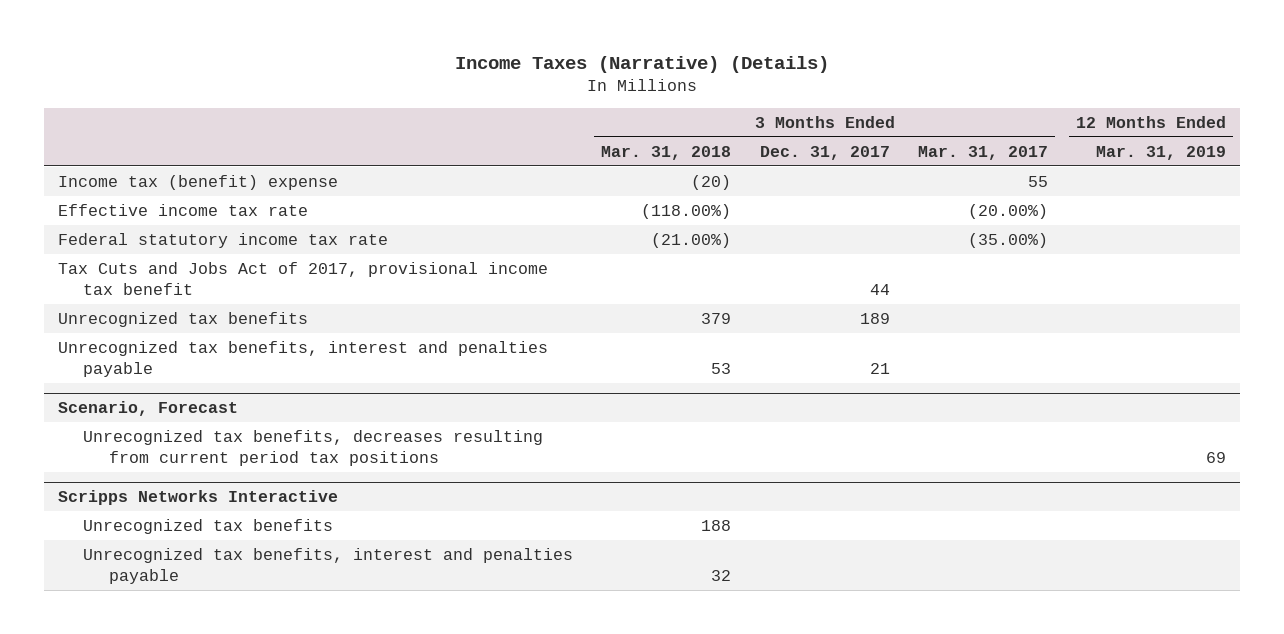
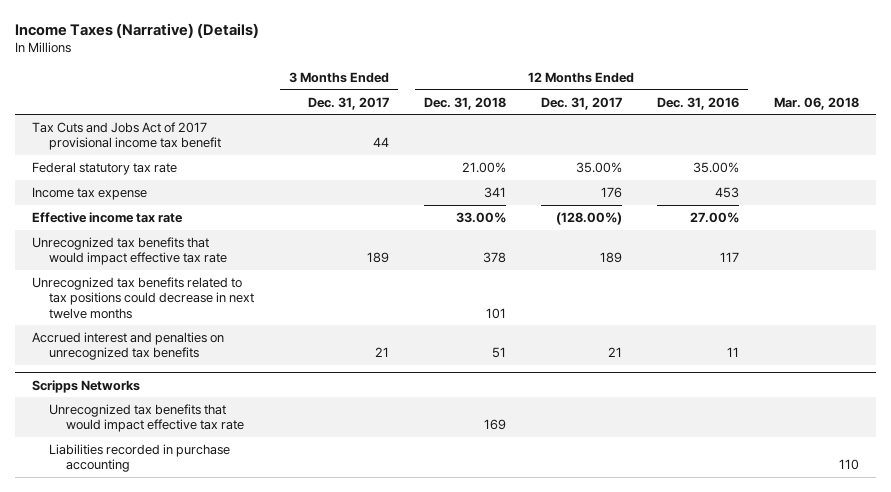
- | 3 Months Ended Mar. 31, 2018 | 3 Months Ended Dec. 31, 2017 | 3 Months Ended Mar. 31, 2017 | 12 Months Ended Mar. 31, 2019
+ | 3 Months Ended Dec. 31, 2017 | 12 Months Ended Dec. 31, 2018 | 12 Months Ended Dec. 31, 2017 | 12 Months Ended Dec. 31, 2016 | Mar. 06, 2018
- Income tax (benefit) expense | (20) | | 55 |
+ Tax Cuts and Jobs Act of 2017 provisional income tax benefit | 44 | | | |
+ Federal statutory tax rate | | 21.00% | 35.00% | 35.00% |
+ Income tax expense | | 341 | 176 | 453 |
- Federal statutory income tax rate | (21.00%) | | (35.00%) |
- Tax Cuts and Jobs Act of 2017, provisional income tax benefit | | 44 | |
- Unrecognized tax benefits | 379 | 189 | |
- Unrecognized tax benefits, interest and penalties payable | 53 | 21 | |
- Scenario, Forecast
- Unrecognized tax benefits, decreases resulting from current period tax positions | | | | 69
- Scripps Networks Interactive
- Unrecognized tax benefits | 188 | | |
- Unrecognized tax benefits, interest and penalties payable | 32 | | |
+ Unrecognized tax benefits that would impact effective tax rate | 189 | 378 | 189 | 117 |
+ Unrecognized tax benefits related to tax positions could decrease in next twelve months | | 101 | | |
+ Accrued interest and penalties on unrecognized tax benefits | 21 | 51 | 21 | 11 |
+ Scripps Networks
+ Unrecognized tax benefits that would impact effective tax rate | | 169 | | |
+ Liabilities recorded in purchase accounting | | | | | 110

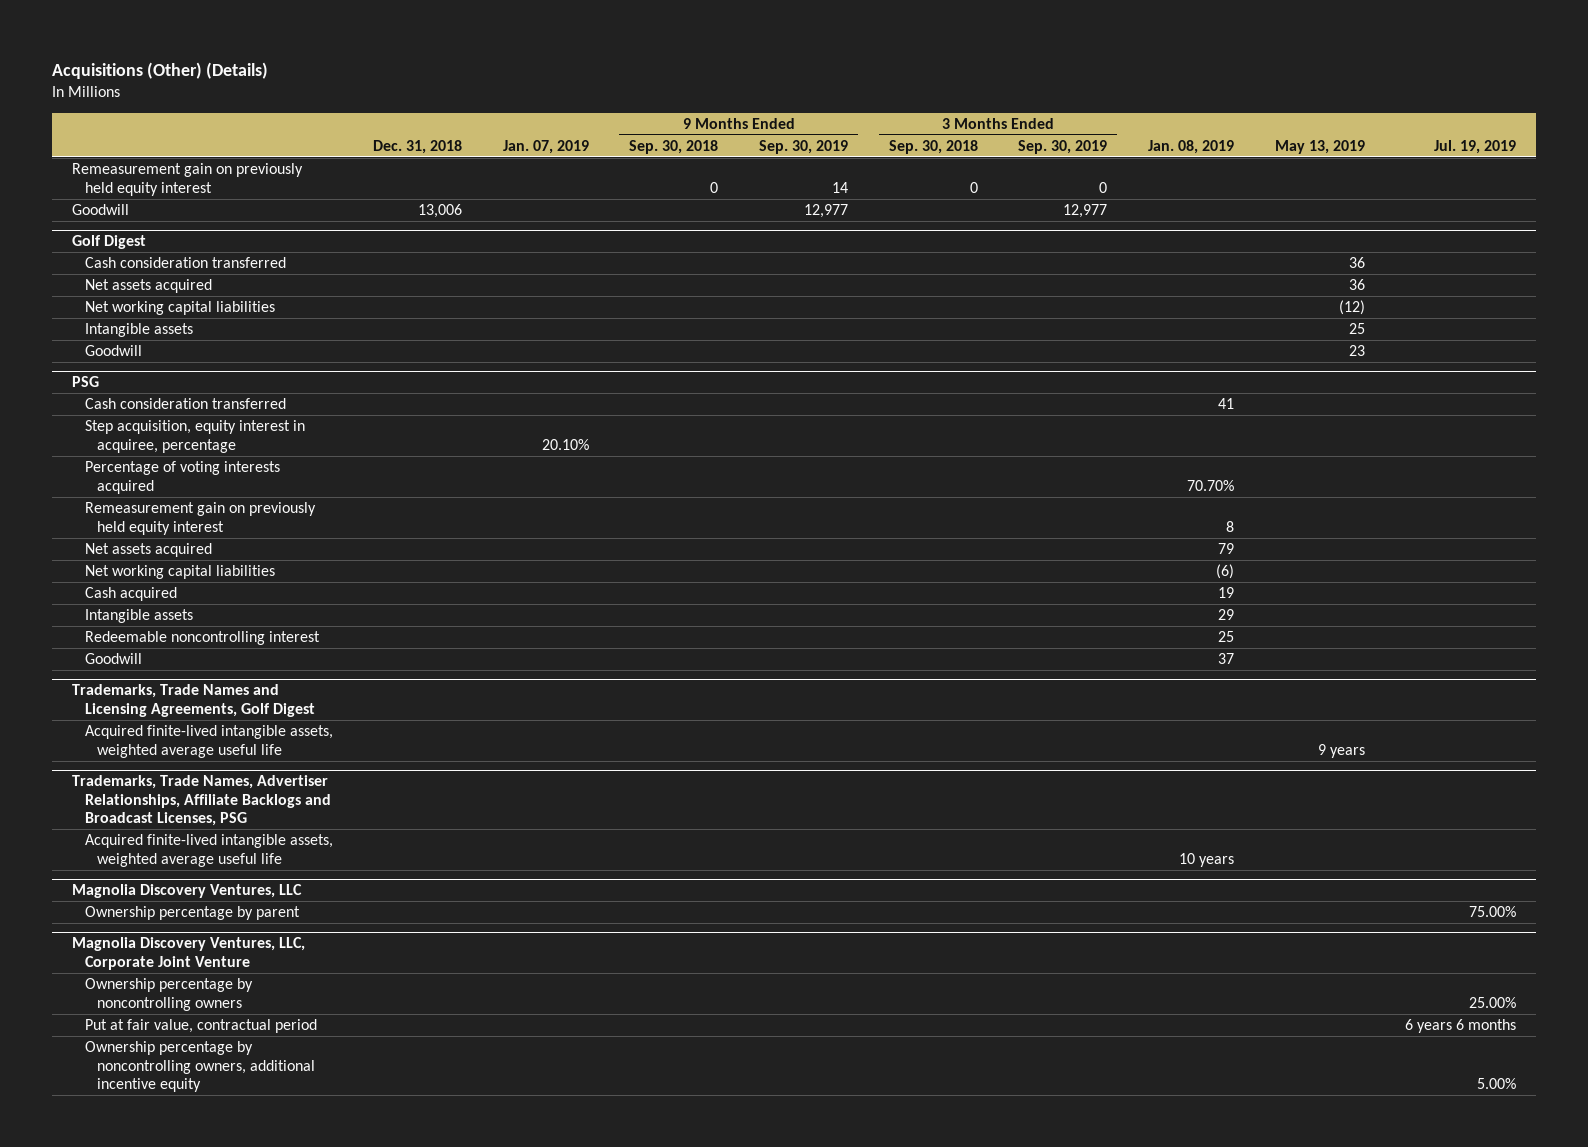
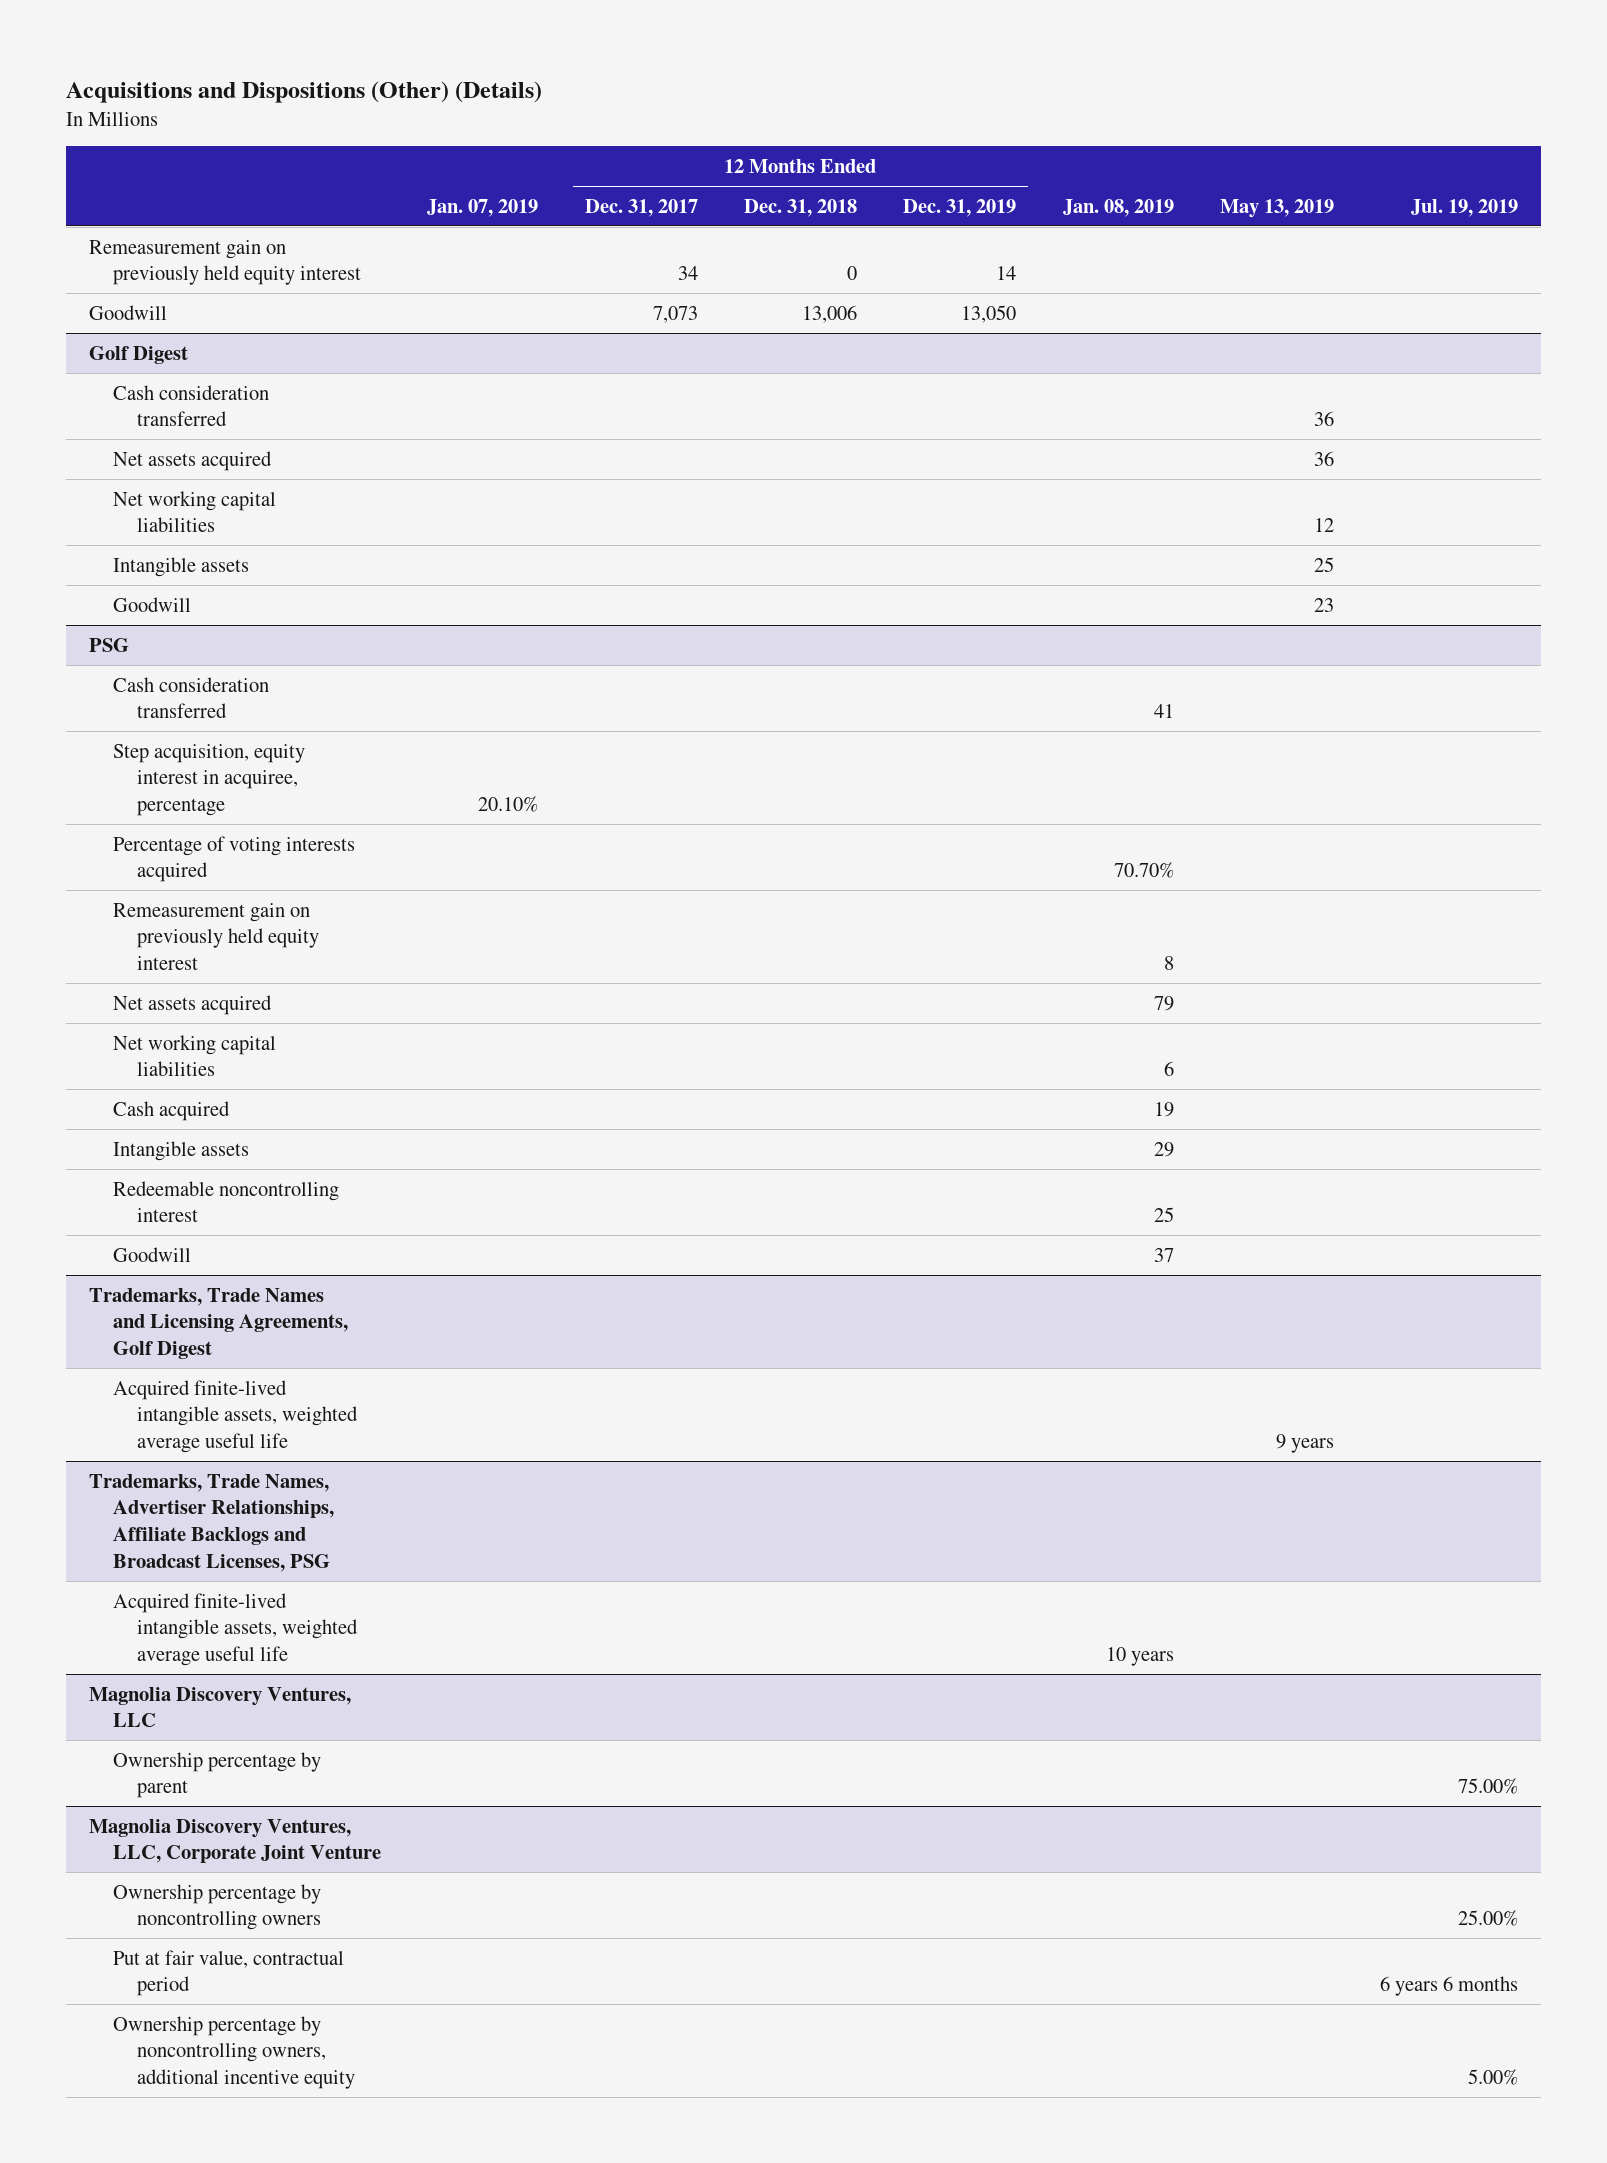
- Acquisitions (Other) (Details)
+ Acquisitions and Dispositions (Other) (Details)
- | Dec. 31, 2018 | Jan. 07, 2019 | 9 Months Ended Sep. 30, 2018 | 9 Months Ended Sep. 30, 2019 | 3 Months Ended Sep. 30, 2018 | 3 Months Ended Sep. 30, 2019 | Jan. 08, 2019 | May 13, 2019 | Jul. 19, 2019
+ | Jan. 07, 2019 | 12 Months Ended Dec. 31, 2017 | 12 Months Ended Dec. 31, 2018 | 12 Months Ended Dec. 31, 2019 | Jan. 08, 2019 | May 13, 2019 | Jul. 19, 2019
@ Golf Digest
- Net working capital liabilities | | | | | | | | (12) |
+ Net working capital liabilities | | | | | | 12 |
@ PSG
- Net working capital liabilities | | | | | | | (6) | |
+ Net working capital liabilities | | | | | 6 | |

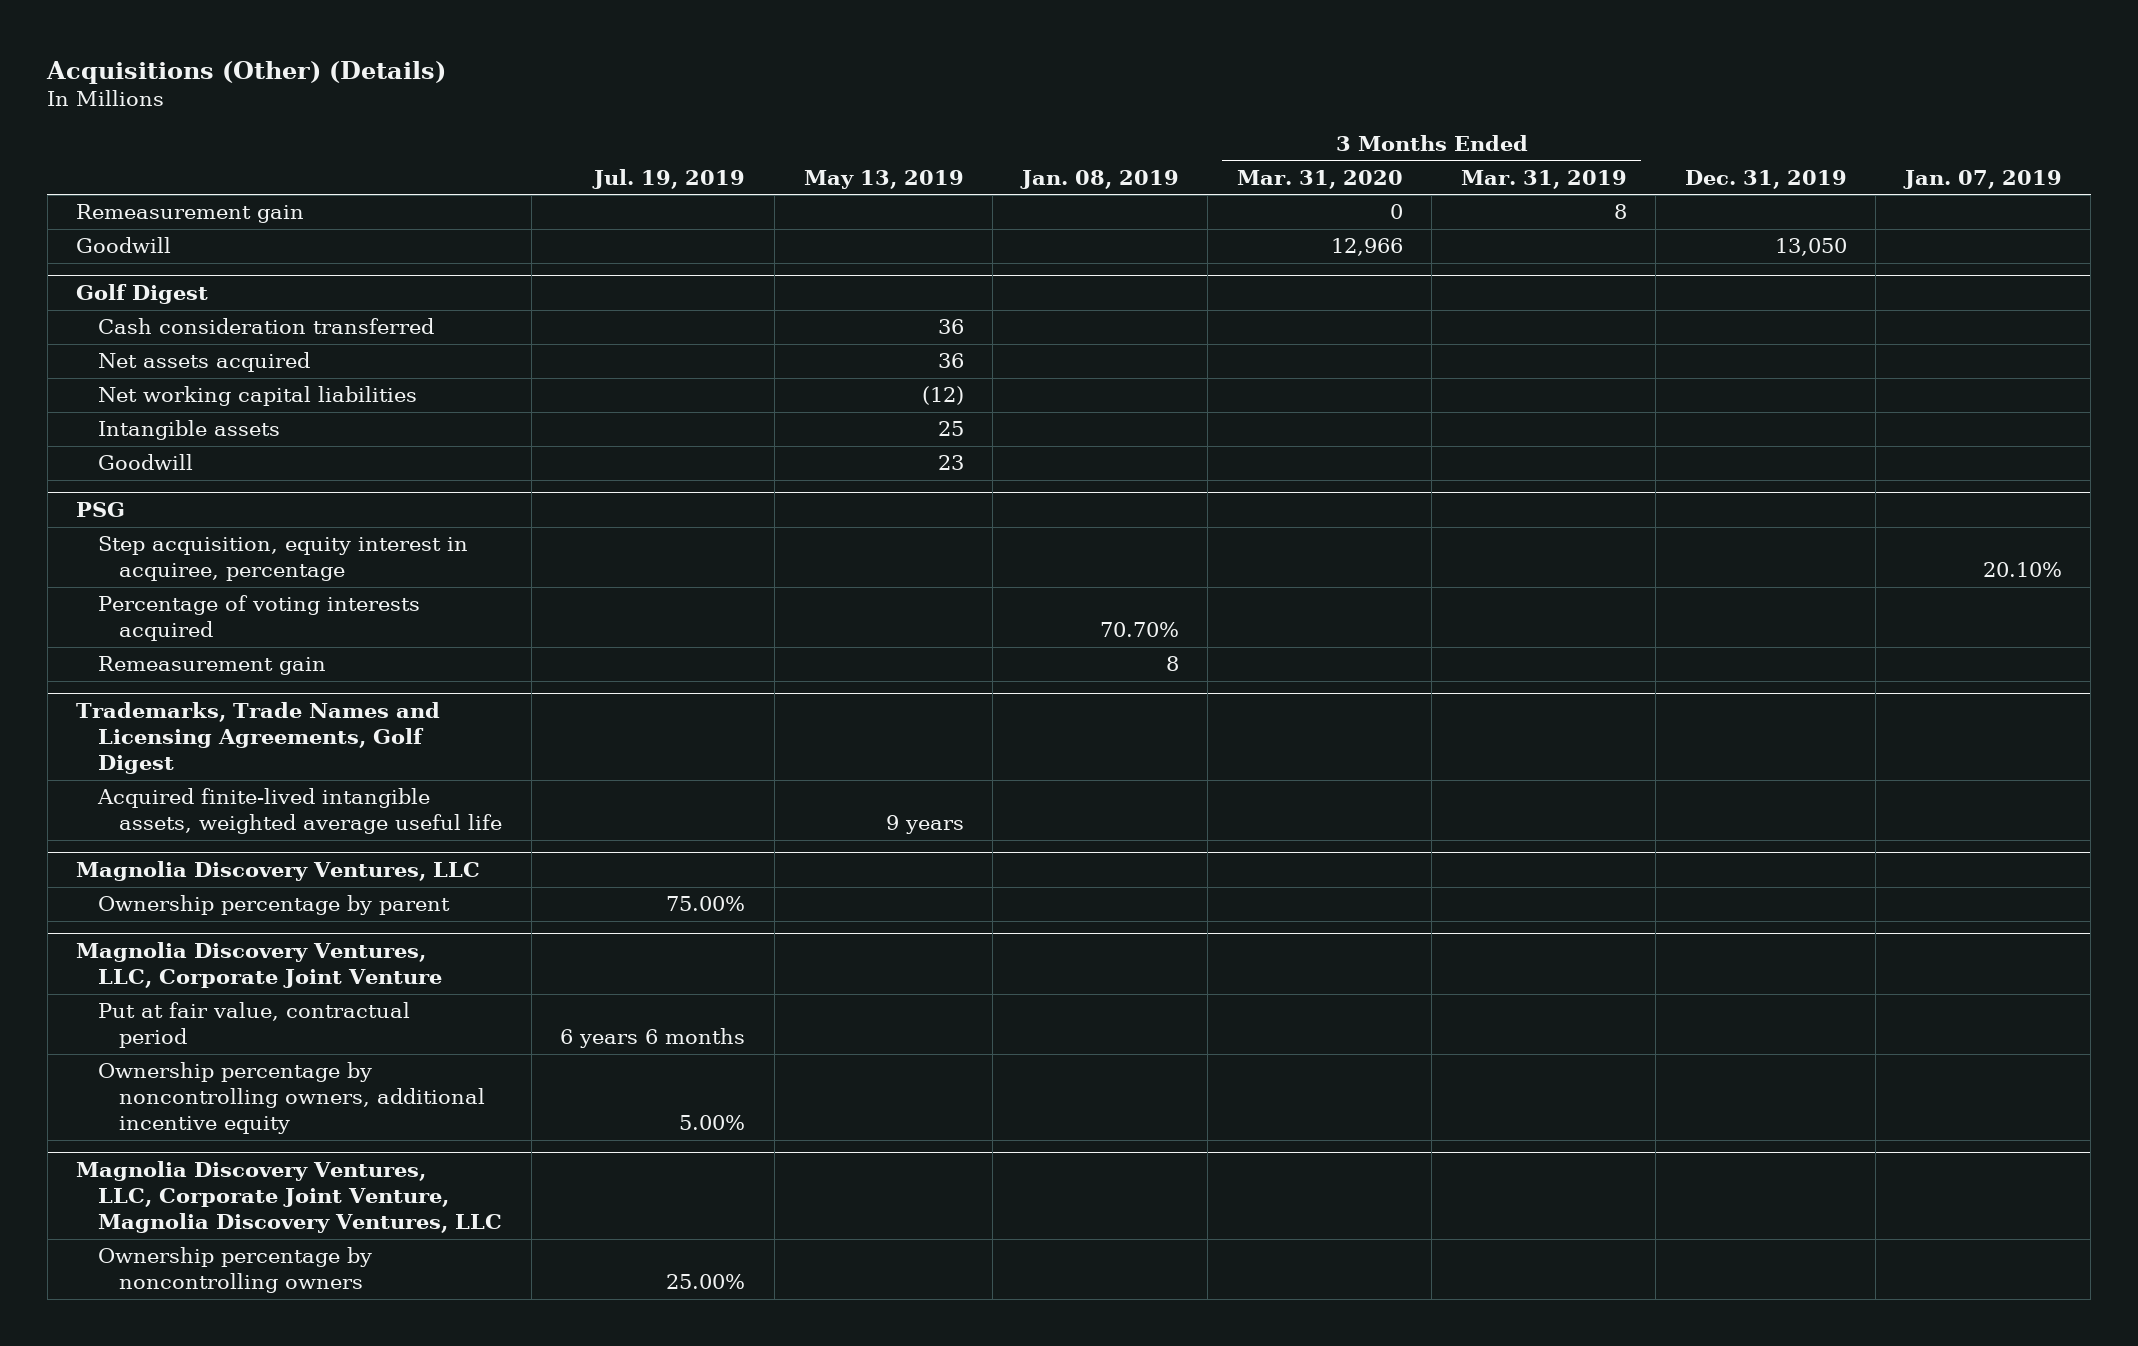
- Acquisitions and Dispositions (Other) (Details)
+ Acquisitions (Other) (Details)
- | Jan. 07, 2019 | 12 Months Ended Dec. 31, 2017 | 12 Months Ended Dec. 31, 2018 | 12 Months Ended Dec. 31, 2019 | Jan. 08, 2019 | May 13, 2019 | Jul. 19, 2019
+ | Jul. 19, 2019 | May 13, 2019 | Jan. 08, 2019 | 3 Months Ended Mar. 31, 2020 | 3 Months Ended Mar. 31, 2019 | Dec. 31, 2019 | Jan. 07, 2019
- Remeasurement gain on previously held equity interest | | 34 | 0 | 14 | | |
+ Remeasurement gain | | | | 0 | 8 | |
@ Golf Digest
- Net working capital liabilities | | | | | | 12 |
+ Net working capital liabilities | | (12) | | | | |
@ PSG
- Cash consideration transferred | | | | | 41 | |
- Remeasurement gain on previously held equity interest | | | | | 8 | |
- Net assets acquired | | | | | 79 | |
- Net working capital liabilities | | | | | 6 | |
- Cash acquired | | | | | 19 | |
- Intangible assets | | | | | 29 | |
- Redeemable noncontrolling interest | | | | | 25 | |
- Goodwill | | | | | 37 | |
+ Remeasurement gain | | | 8 | | | |
- Trademarks, Trade Names, Advertiser Relationships, Affiliate Backlogs and Broadcast Licenses, PSG
- Acquired finite-lived intangible assets, weighted average useful life | | | | | 10 years | |
@ Magnolia Discovery Ventures, LLC, Corporate Joint Venture
- Ownership percentage by noncontrolling owners | | | | | | | 25.00%
+ Magnolia Discovery Ventures, LLC, Corporate Joint Venture, Magnolia Discovery Ventures, LLC
+ Ownership percentage by noncontrolling owners | 25.00% | | | | | |

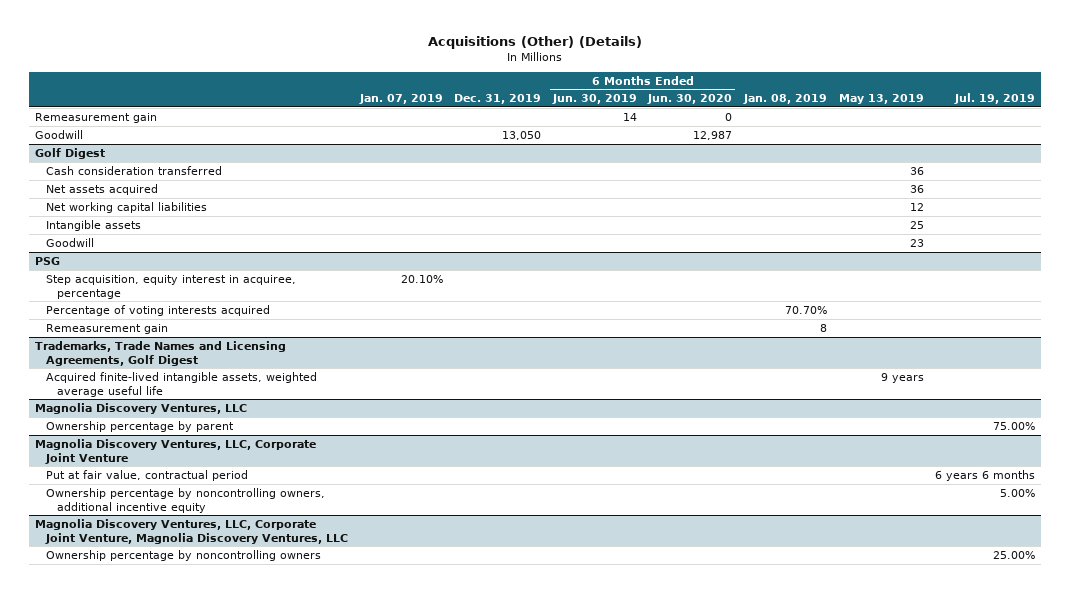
- | Jul. 19, 2019 | May 13, 2019 | Jan. 08, 2019 | 3 Months Ended Mar. 31, 2020 | 3 Months Ended Mar. 31, 2019 | Dec. 31, 2019 | Jan. 07, 2019
+ | Jan. 07, 2019 | Dec. 31, 2019 | 6 Months Ended Jun. 30, 2019 | 6 Months Ended Jun. 30, 2020 | Jan. 08, 2019 | May 13, 2019 | Jul. 19, 2019
@ Golf Digest
- Net working capital liabilities | | (12) | | | | |
+ Net working capital liabilities | | | | | | 12 |

